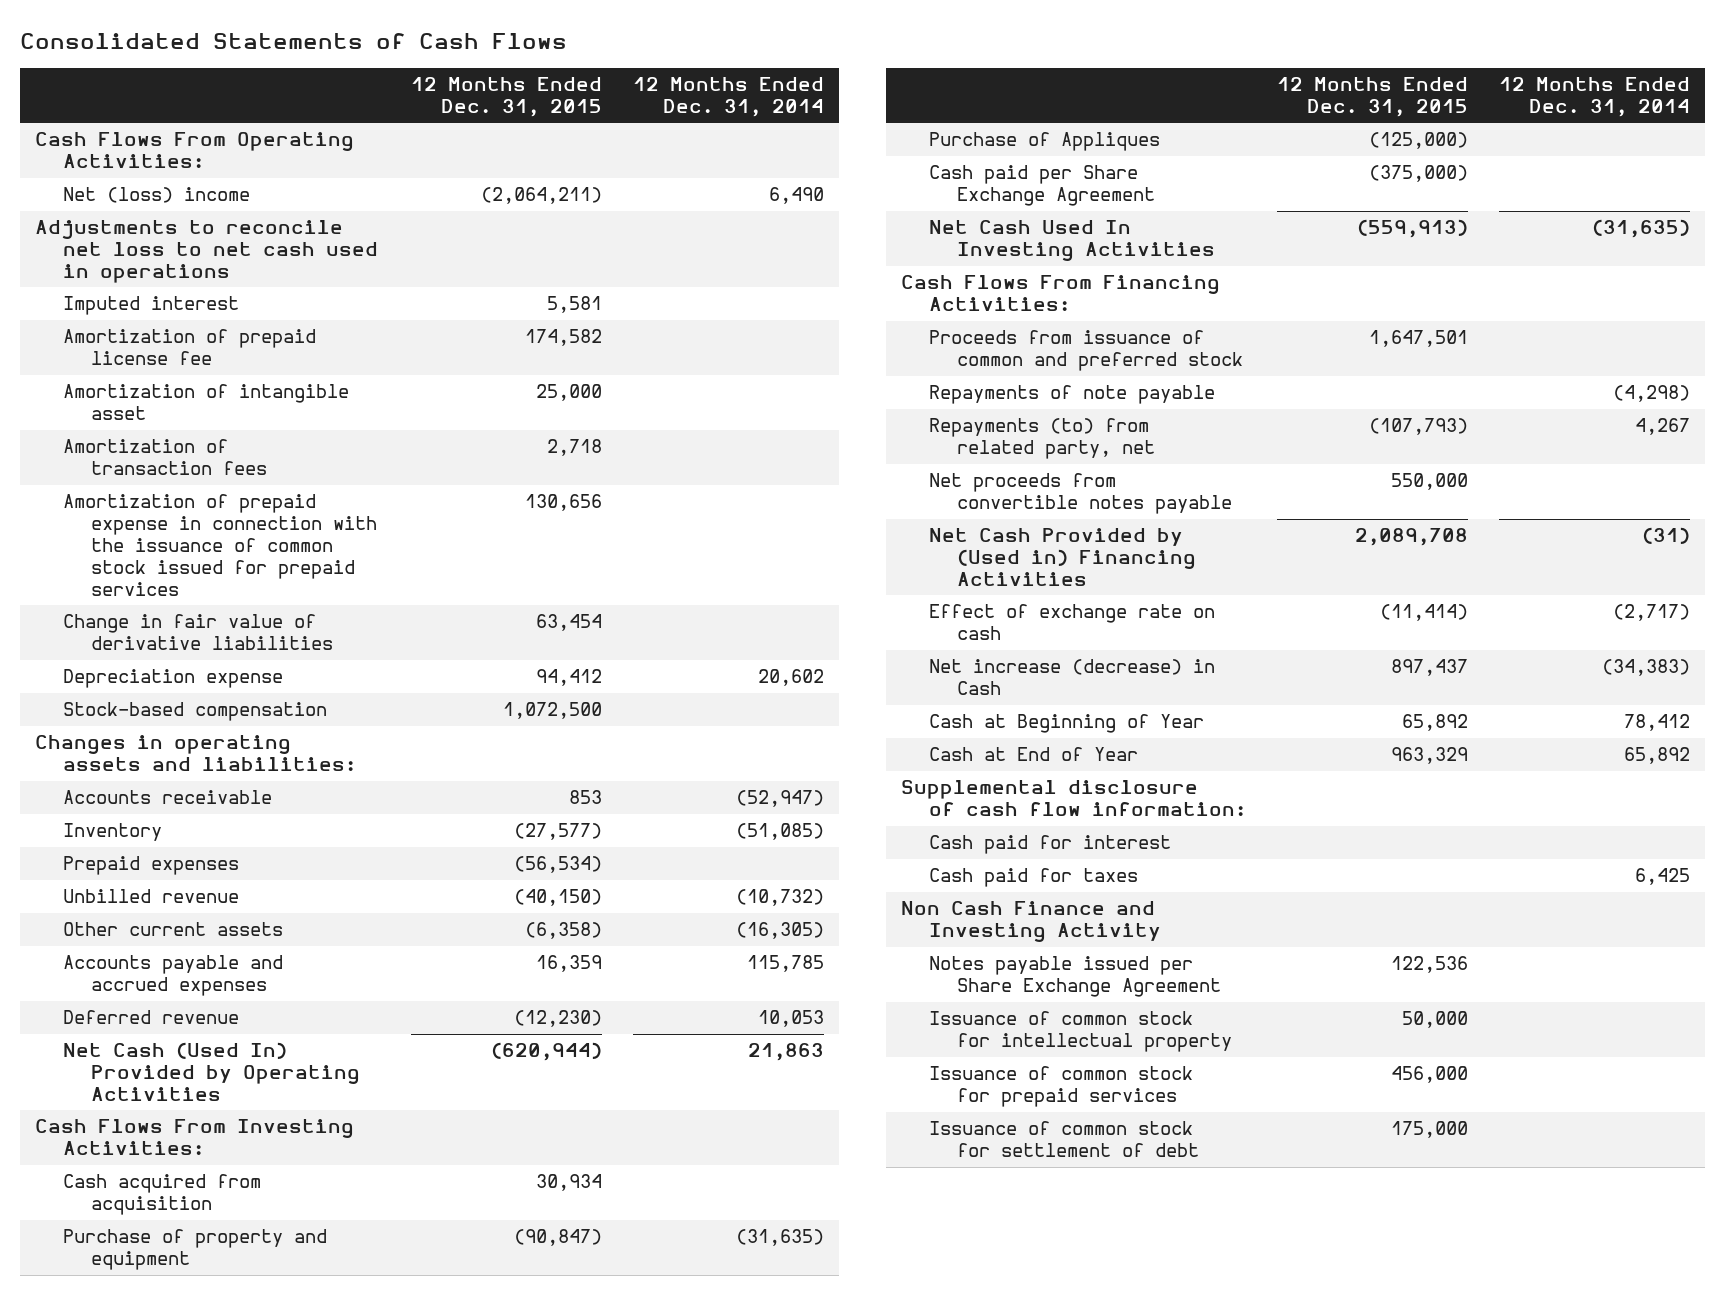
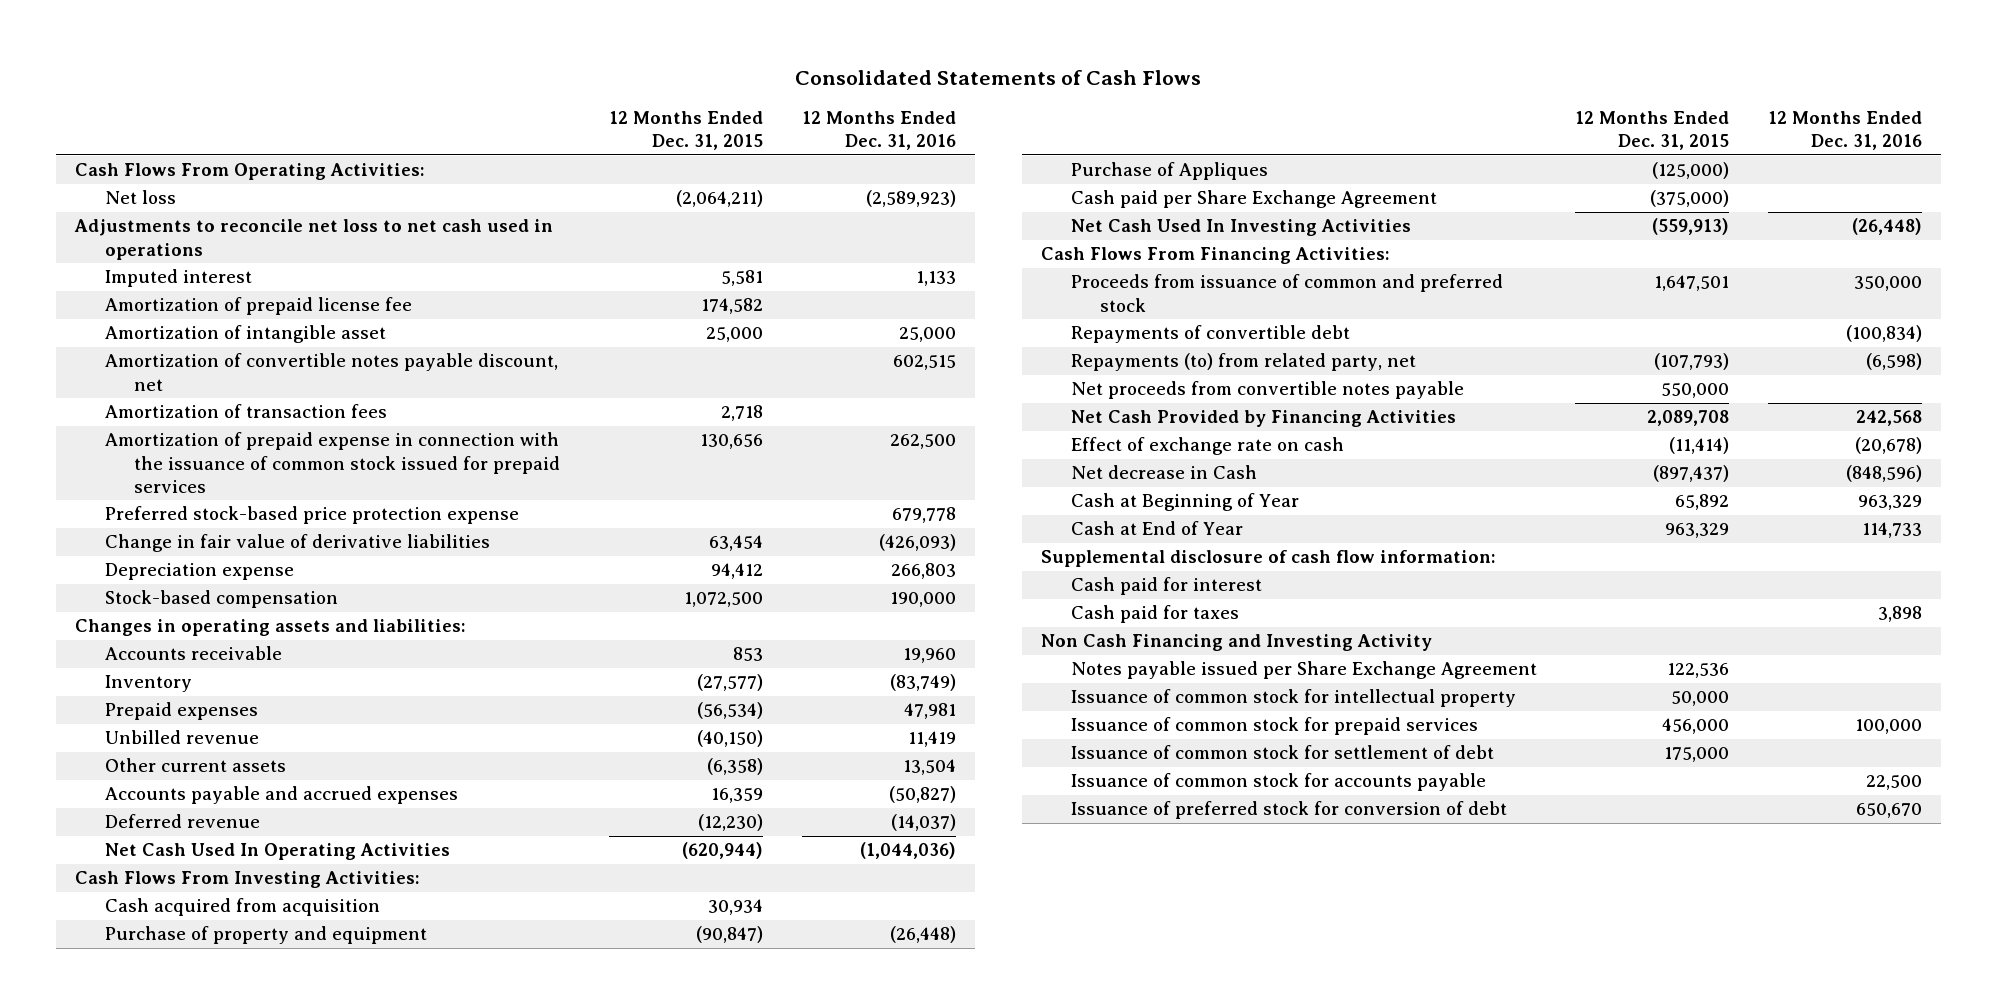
- | 12 Months Ended Dec. 31, 2015 | 12 Months Ended Dec. 31, 2014
+ | 12 Months Ended Dec. 31, 2015 | 12 Months Ended Dec. 31, 2016
- Net (loss) income | (2,064,211) | 6,490
+ Net loss | (2,064,211) | (2,589,923)
+ Amortization of convertible notes payable discount, net | | 602,515
+ Preferred stock-based price protection expense | | 679,778
- Net Cash (Used In) Provided by Operating Activities | (620,944) | 21,863
+ Net Cash Used In Operating Activities | (620,944) | (1,044,036)
- Repayments of note payable | | (4,298)
+ Repayments of convertible debt | | (100,834)
- Net Cash Provided by (Used in) Financing Activities | 2,089,708 | (31)
+ Net Cash Provided by Financing Activities | 2,089,708 | 242,568
- Net increase (decrease) in Cash | 897,437 | (34,383)
+ Net decrease in Cash | (897,437) | (848,596)
- Non Cash Finance and Investing Activity
+ Non Cash Financing and Investing Activity
+ Issuance of common stock for accounts payable | | 22,500
+ Issuance of preferred stock for conversion of debt | | 650,670

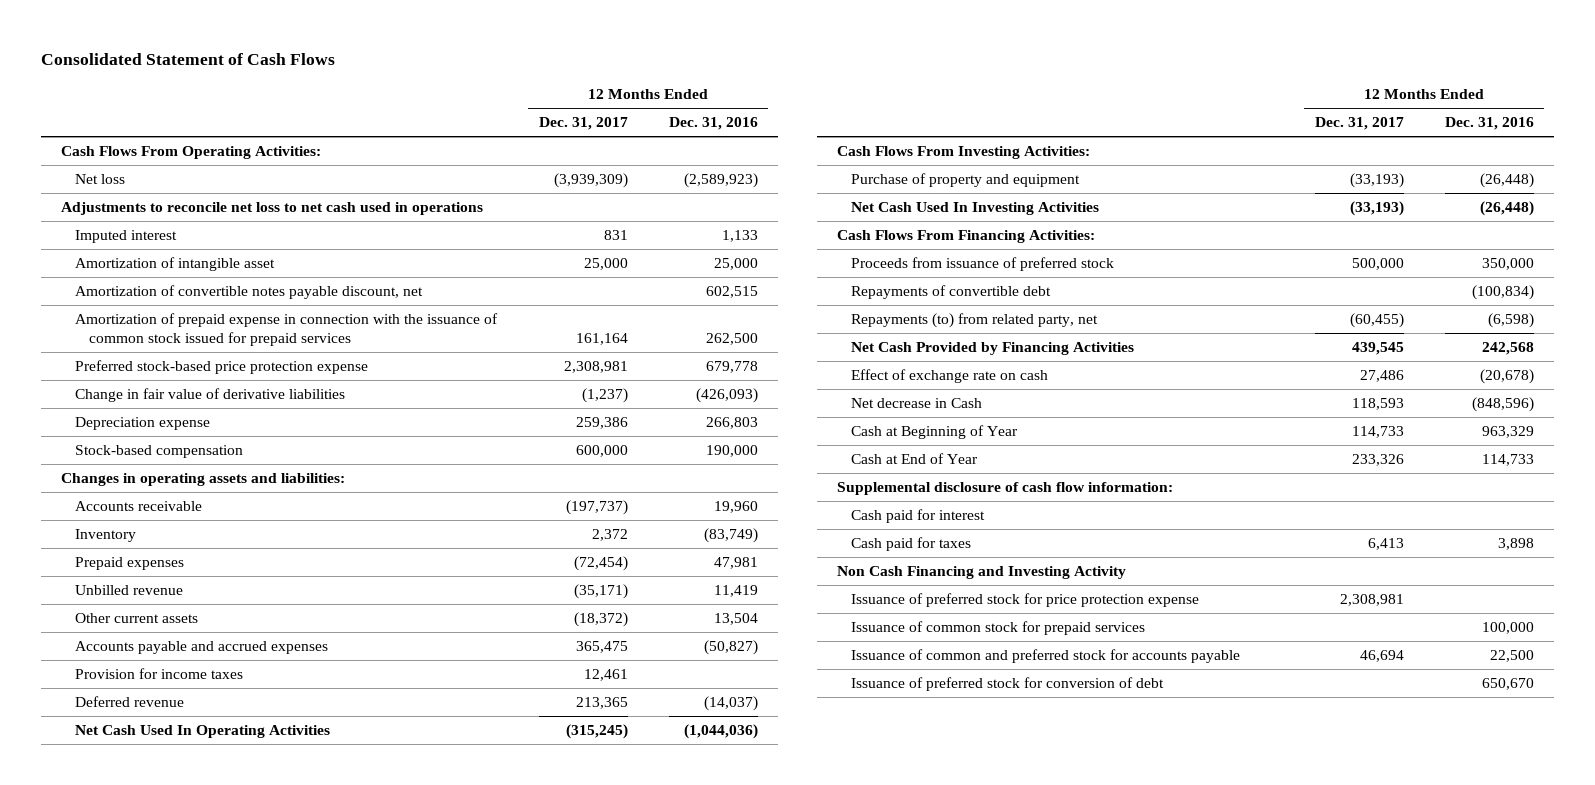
- Consolidated Statements of Cash Flows
+ Consolidated Statement of Cash Flows
- | 12 Months Ended Dec. 31, 2015 | 12 Months Ended Dec. 31, 2016
+ | 12 Months Ended Dec. 31, 2017 | 12 Months Ended Dec. 31, 2016
- Amortization of prepaid license fee | 174,582 |
- Amortization of transaction fees | 2,718 |
+ Provision for income taxes | 12,461 |
- Cash acquired from acquisition | 30,934 |
- Purchase of Appliques | (125,000) |
- Cash paid per Share Exchange Agreement | (375,000) |
- Proceeds from issuance of common and preferred stock | 1,647,501 | 350,000
+ Proceeds from issuance of preferred stock | 500,000 | 350,000
- Net proceeds from convertible notes payable | 550,000 |
- Notes payable issued per Share Exchange Agreement | 122,536 |
- Issuance of common stock for intellectual property | 50,000 |
+ Issuance of preferred stock for price protection expense | 2,308,981 |
- Issuance of common stock for settlement of debt | 175,000 |
- Issuance of common stock for accounts payable | | 22,500
+ Issuance of common and preferred stock for accounts payable | 46,694 | 22,500

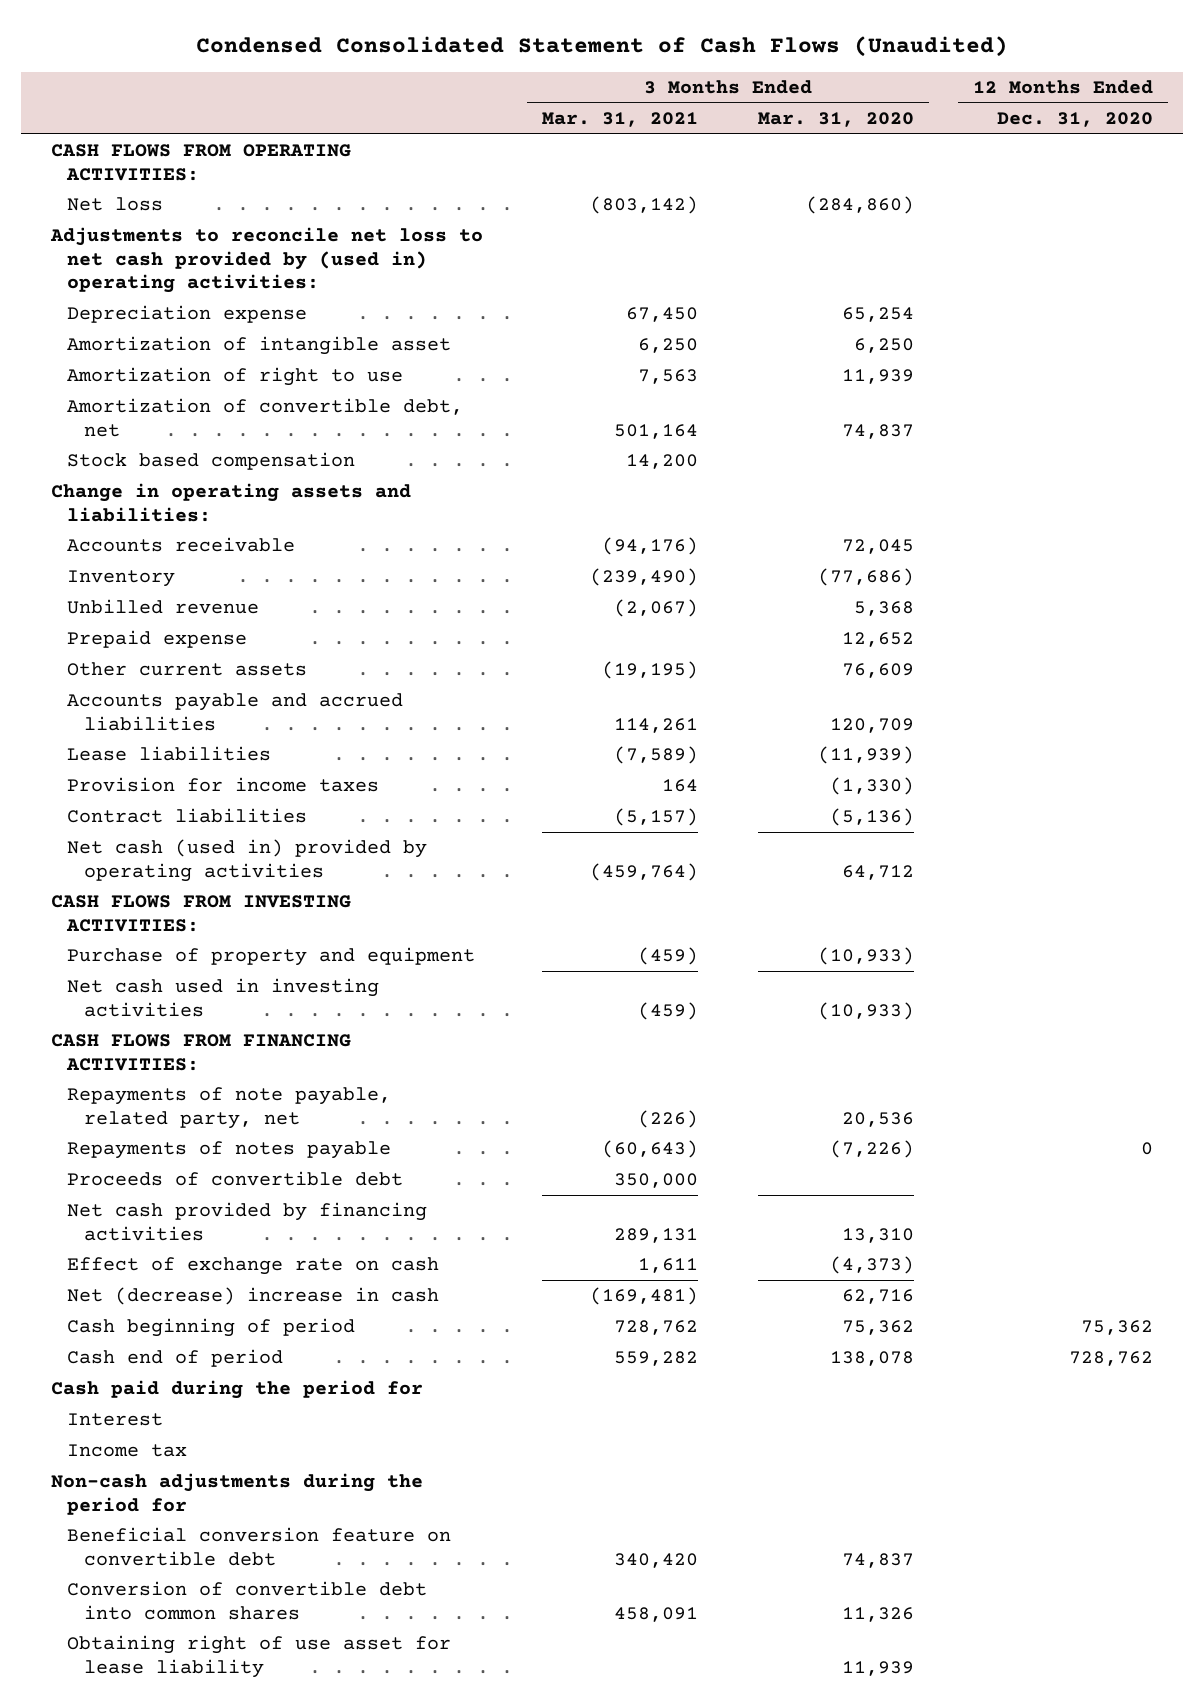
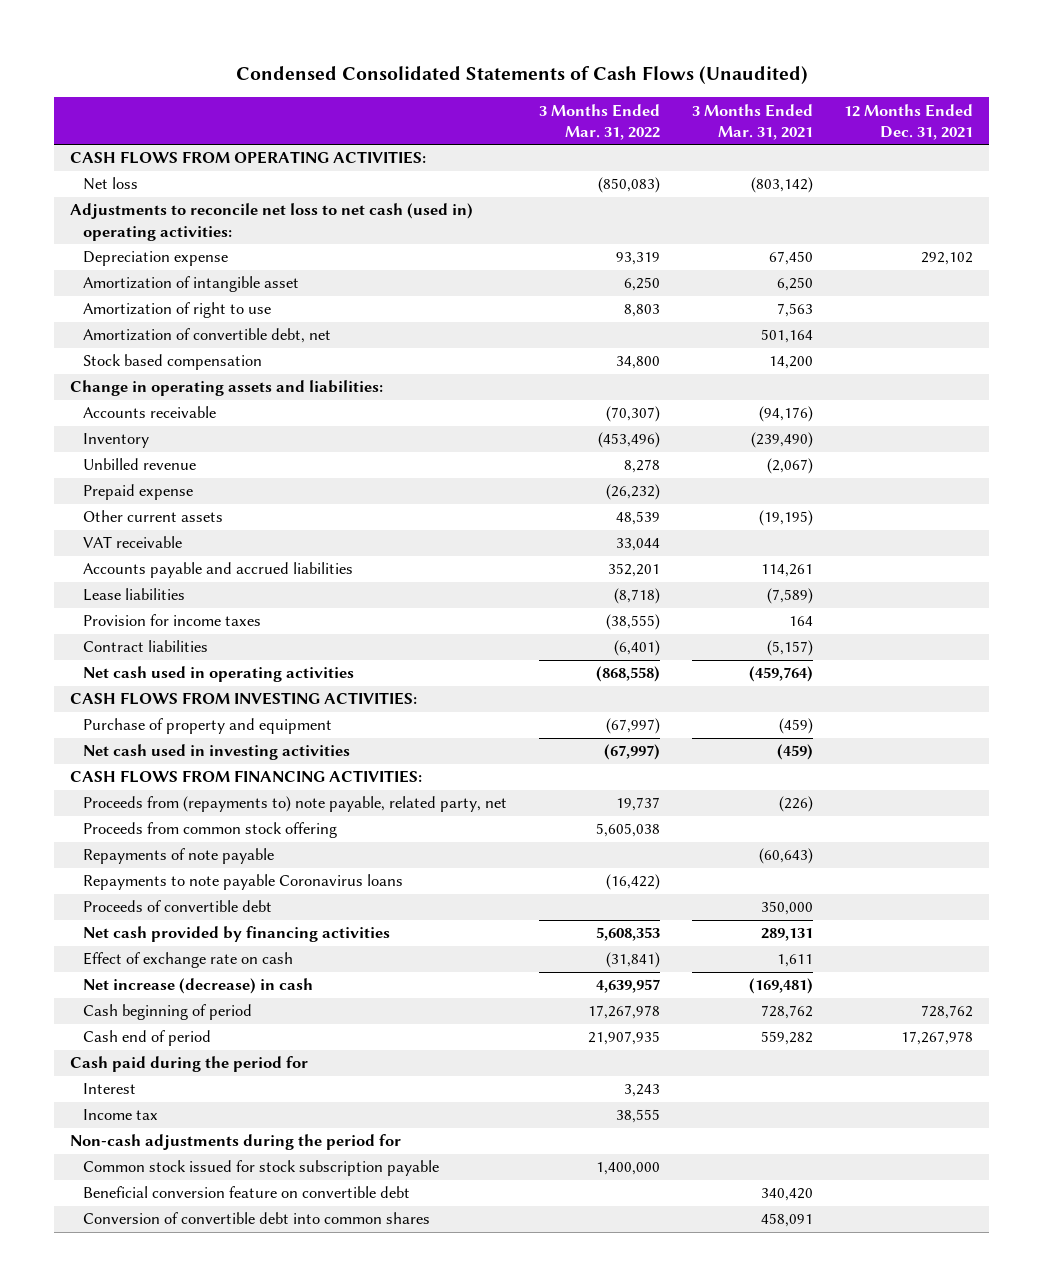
- Condensed Consolidated Statement of Cash Flows (Unaudited)
+ Condensed Consolidated Statements of Cash Flows (Unaudited)
- | 3 Months Ended Mar. 31, 2021 | 3 Months Ended Mar. 31, 2020 | 12 Months Ended Dec. 31, 2020
+ | 3 Months Ended Mar. 31, 2022 | 3 Months Ended Mar. 31, 2021 | 12 Months Ended Dec. 31, 2021
- Adjustments to reconcile net loss to net cash provided by (used in) operating activities:
+ Adjustments to reconcile net loss to net cash (used in) operating activities:
+ VAT receivable | 33,044 | |
- Net cash (used in) provided by operating activities | (459,764) | 64,712 |
+ Net cash used in operating activities | (868,558) | (459,764) |
- Repayments of note payable, related party, net | (226) | 20,536 |
- Repayments of notes payable | (60,643) | (7,226) | 0
+ Proceeds from (repayments to) note payable, related party, net | 19,737 | (226) |
+ Proceeds from common stock offering | 5,605,038 | |
+ Repayments of note payable | | (60,643) |
+ Repayments to note payable Coronavirus loans | (16,422) | |
- Net (decrease) increase in cash | (169,481) | 62,716 |
+ Net increase (decrease) in cash | 4,639,957 | (169,481) |
+ Common stock issued for stock subscription payable | 1,400,000 | |
- Obtaining right of use asset for lease liability | | 11,939 |

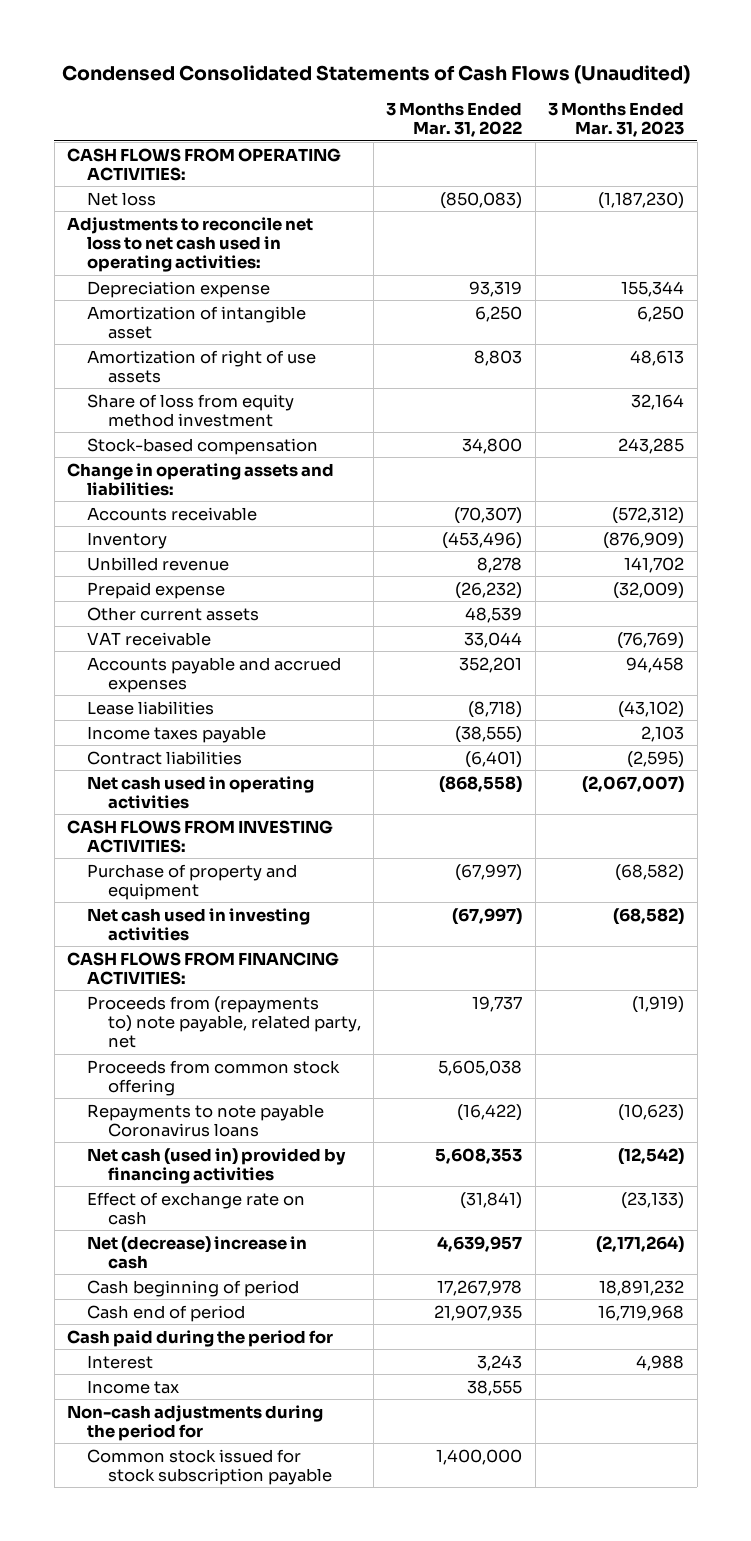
- | 3 Months Ended Mar. 31, 2022 | 3 Months Ended Mar. 31, 2021 | 12 Months Ended Dec. 31, 2021
+ | 3 Months Ended Mar. 31, 2022 | 3 Months Ended Mar. 31, 2023
- Adjustments to reconcile net loss to net cash (used in) operating activities:
+ Adjustments to reconcile net loss to net cash used in operating activities:
- Amortization of right to use | 8,803 | 7,563 |
- Amortization of convertible debt, net | | 501,164 |
- Stock based compensation | 34,800 | 14,200 |
+ Amortization of right of use assets | 8,803 | 48,613
+ Share of loss from equity method investment | | 32,164
+ Stock-based compensation | 34,800 | 243,285
- Accounts payable and accrued liabilities | 352,201 | 114,261 |
+ Accounts payable and accrued expenses | 352,201 | 94,458
- Provision for income taxes | (38,555) | 164 |
+ Income taxes payable | (38,555) | 2,103
- Repayments of note payable | | (60,643) |
- Proceeds of convertible debt | | 350,000 |
- Net cash provided by financing activities | 5,608,353 | 289,131 |
+ Net cash (used in) provided by financing activities | 5,608,353 | (12,542)
- Net increase (decrease) in cash | 4,639,957 | (169,481) |
+ Net (decrease) increase in cash | 4,639,957 | (2,171,264)
- Beneficial conversion feature on convertible debt | | 340,420 |
- Conversion of convertible debt into common shares | | 458,091 |

